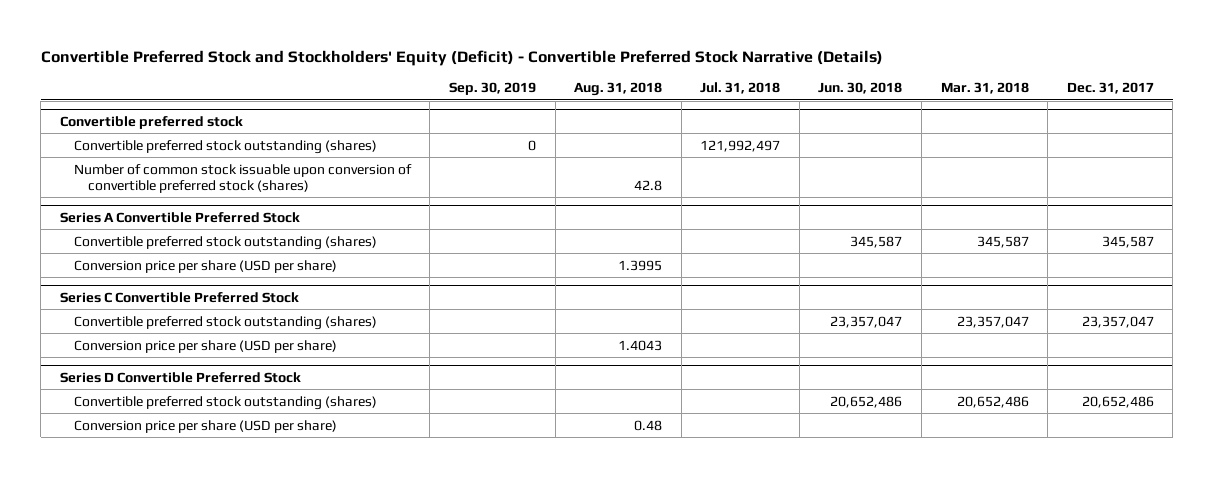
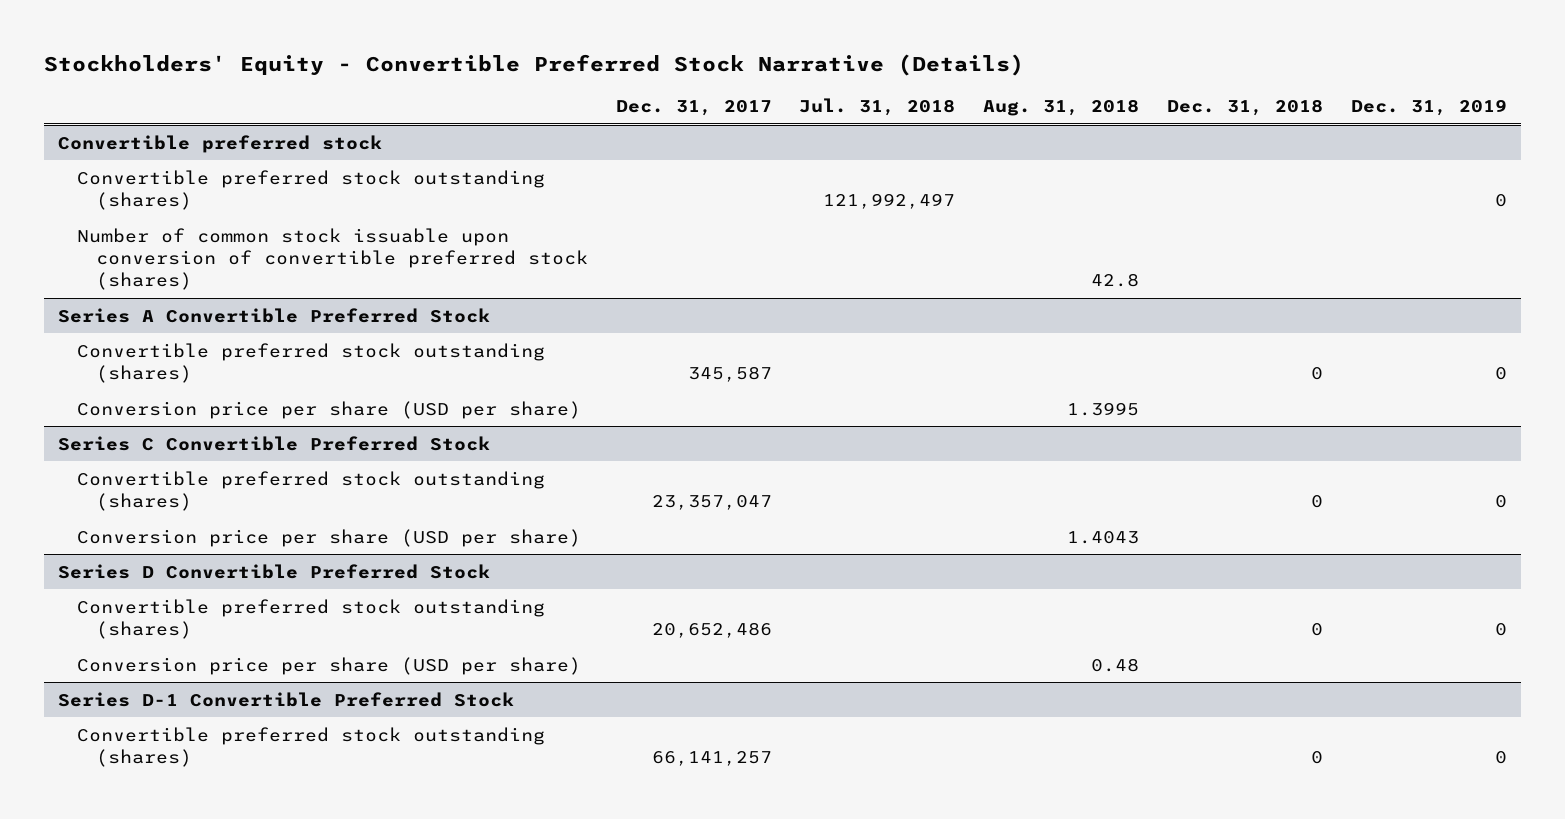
- Convertible Preferred Stock and Stockholders' Equity (Deficit) - Convertible Preferred Stock Narrative (Details)
+ Stockholders' Equity - Convertible Preferred Stock Narrative (Details)
- | Sep. 30, 2019 | Aug. 31, 2018 | Jul. 31, 2018 | Jun. 30, 2018 | Mar. 31, 2018 | Dec. 31, 2017
+ | Dec. 31, 2017 | Jul. 31, 2018 | Aug. 31, 2018 | Dec. 31, 2018 | Dec. 31, 2019
+ Series D-1 Convertible Preferred Stock
+ Convertible preferred stock outstanding (shares) | 66,141,257 | | | 0 | 0

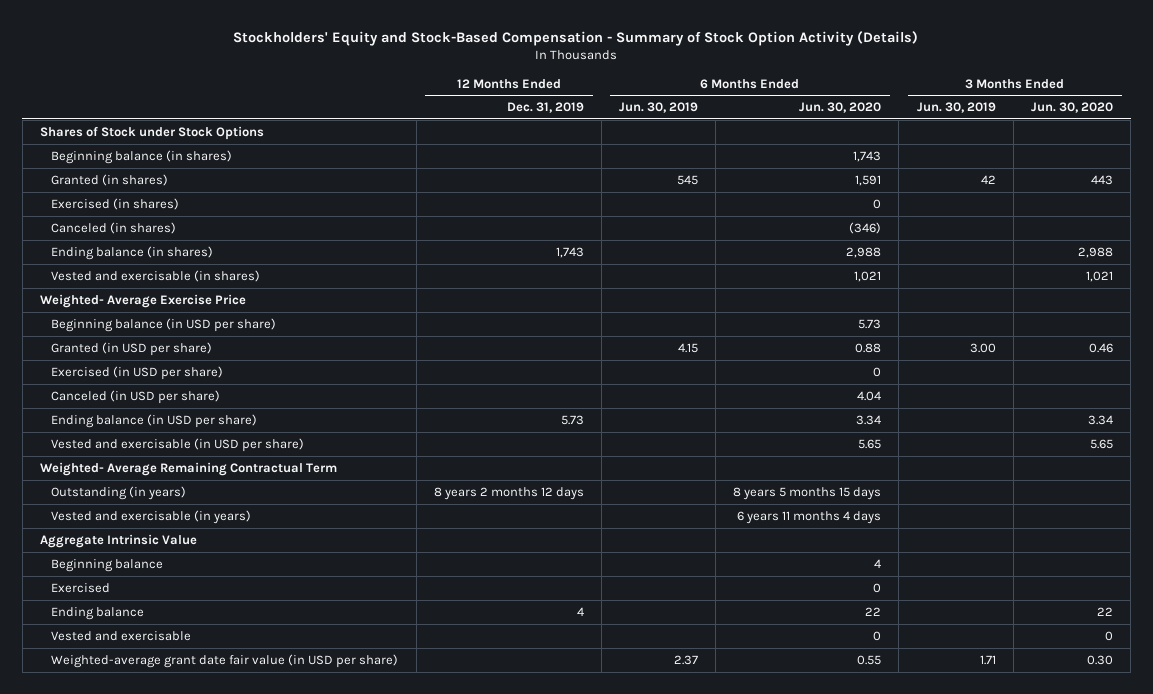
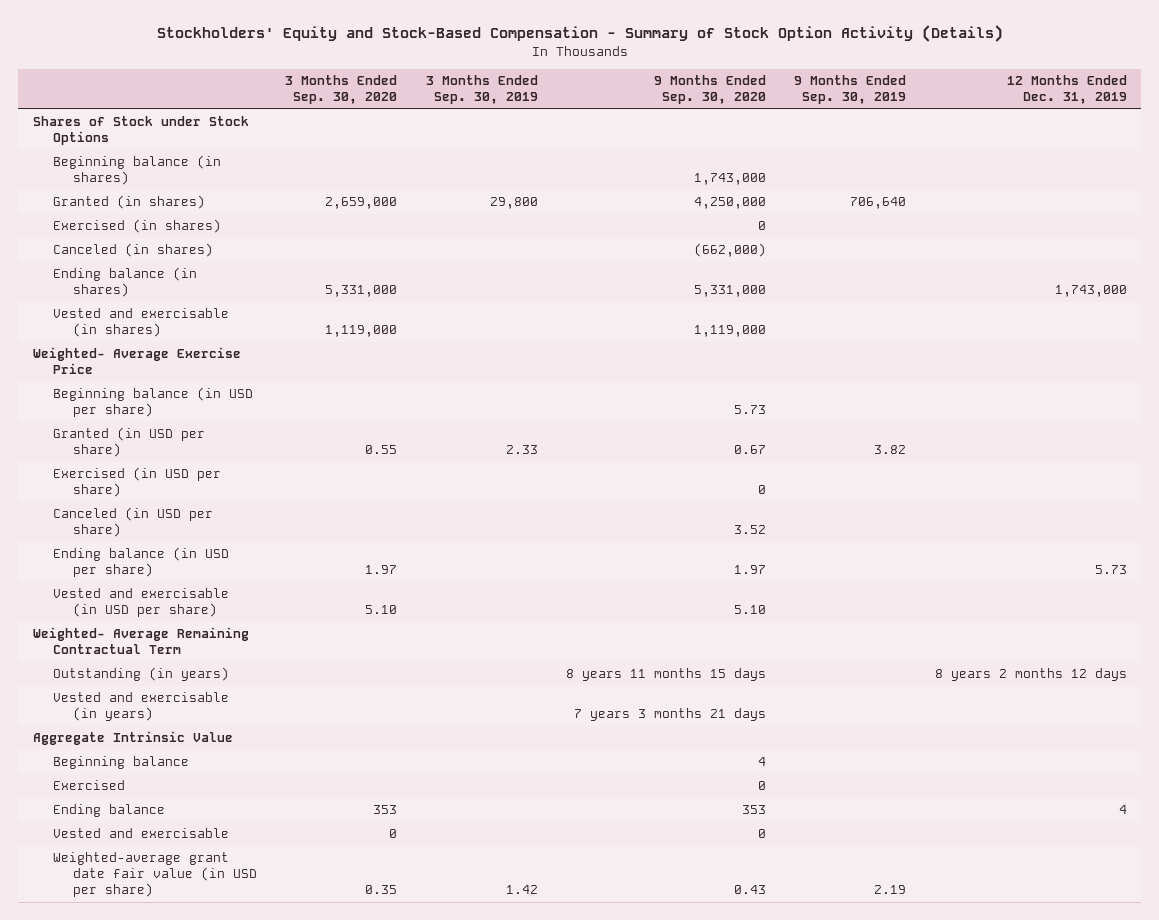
- | 12 Months Ended Dec. 31, 2019 | 6 Months Ended Jun. 30, 2019 | 6 Months Ended Jun. 30, 2020 | 3 Months Ended Jun. 30, 2019 | 3 Months Ended Jun. 30, 2020
+ | 3 Months Ended Sep. 30, 2020 | 3 Months Ended Sep. 30, 2019 | 9 Months Ended Sep. 30, 2020 | 9 Months Ended Sep. 30, 2019 | 12 Months Ended Dec. 31, 2019
- Ending balance (in shares) | 1,743 | | 2,988 | | 2,988
+ Ending balance (in shares) | 5,331,000 | | 5,331,000 | | 1,743,000

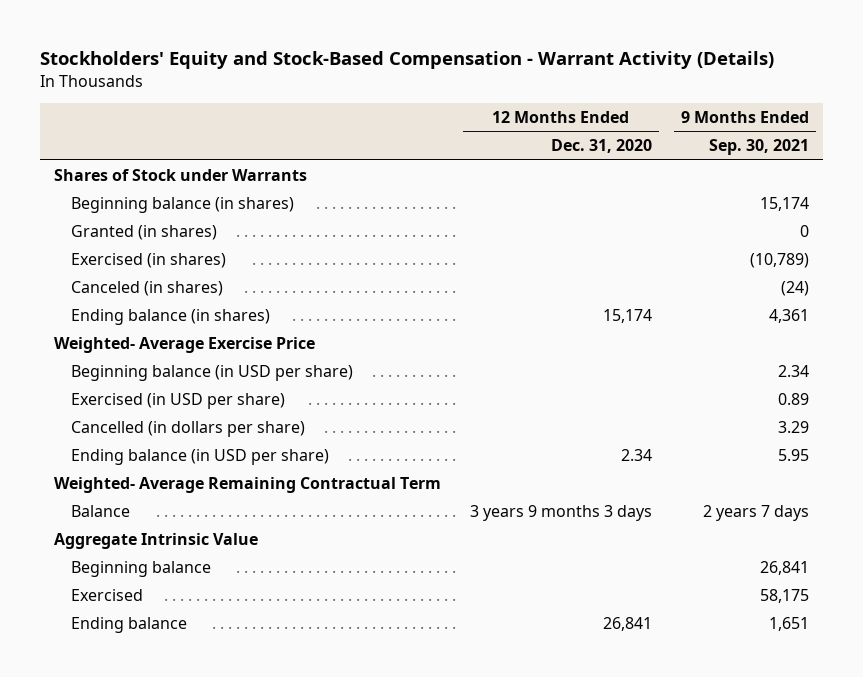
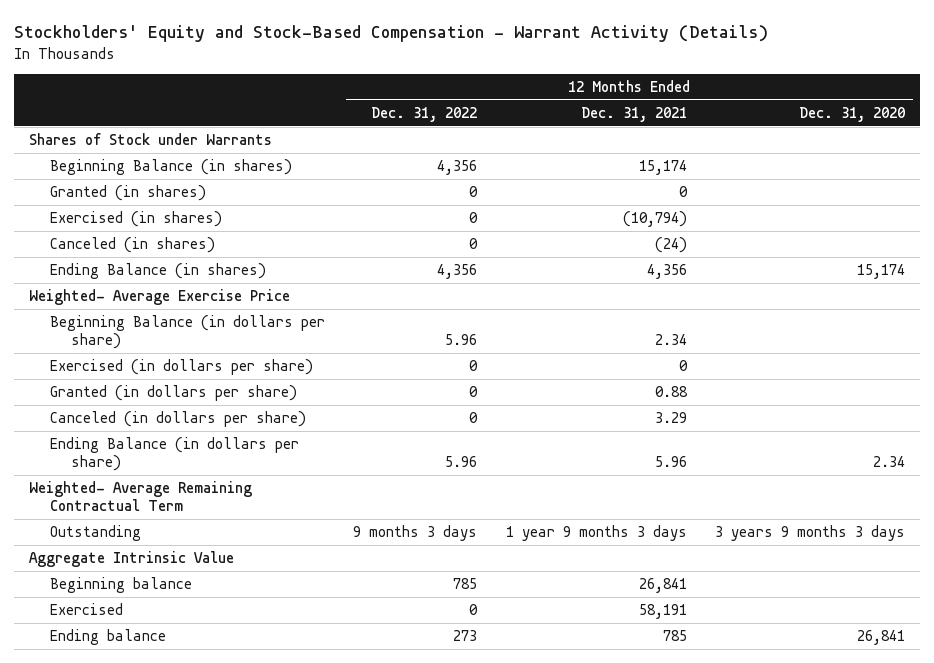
- | 12 Months Ended Dec. 31, 2020 | 9 Months Ended Sep. 30, 2021
+ | 12 Months Ended Dec. 31, 2022 | 12 Months Ended Dec. 31, 2021 | 12 Months Ended Dec. 31, 2020
- Beginning balance (in shares) | | 15,174
+ Beginning Balance (in shares) | 4,356 | 15,174 |
- Ending balance (in shares) | 15,174 | 4,361
+ Ending Balance (in shares) | 4,356 | 4,356 | 15,174
- Beginning balance (in USD per share) | | 2.34
- Exercised (in USD per share) | | 0.89
- Cancelled (in dollars per share) | | 3.29
- Ending balance (in USD per share) | 2.34 | 5.95
+ Beginning Balance (in dollars per share) | 5.96 | 2.34 |
+ Exercised (in dollars per share) | 0 | 0 |
+ Granted (in dollars per share) | 0 | 0.88 |
+ Canceled (in dollars per share) | 0 | 3.29 |
+ Ending Balance (in dollars per share) | 5.96 | 5.96 | 2.34
- Balance | 3 years 9 months 3 days | 2 years 7 days
+ Outstanding | 9 months 3 days | 1 year 9 months 3 days | 3 years 9 months 3 days

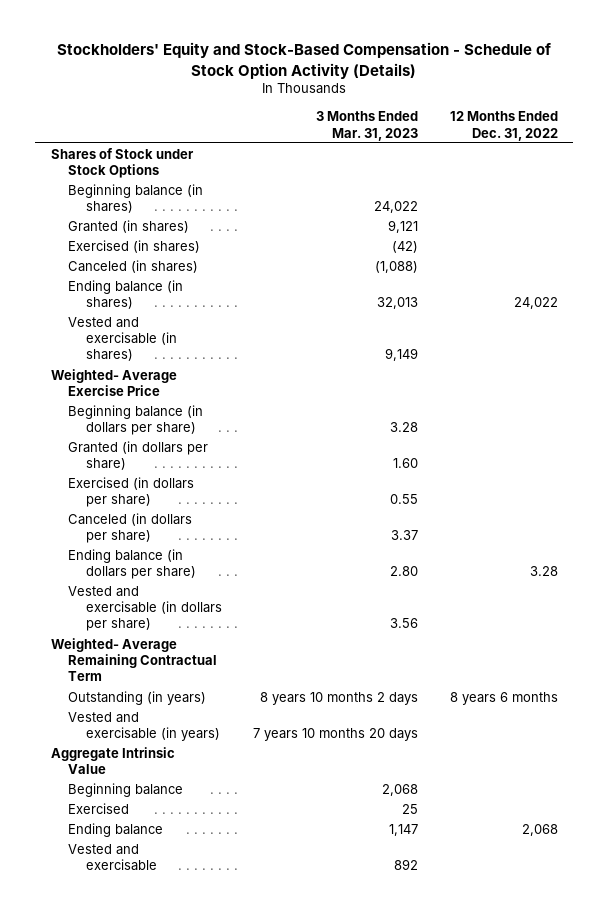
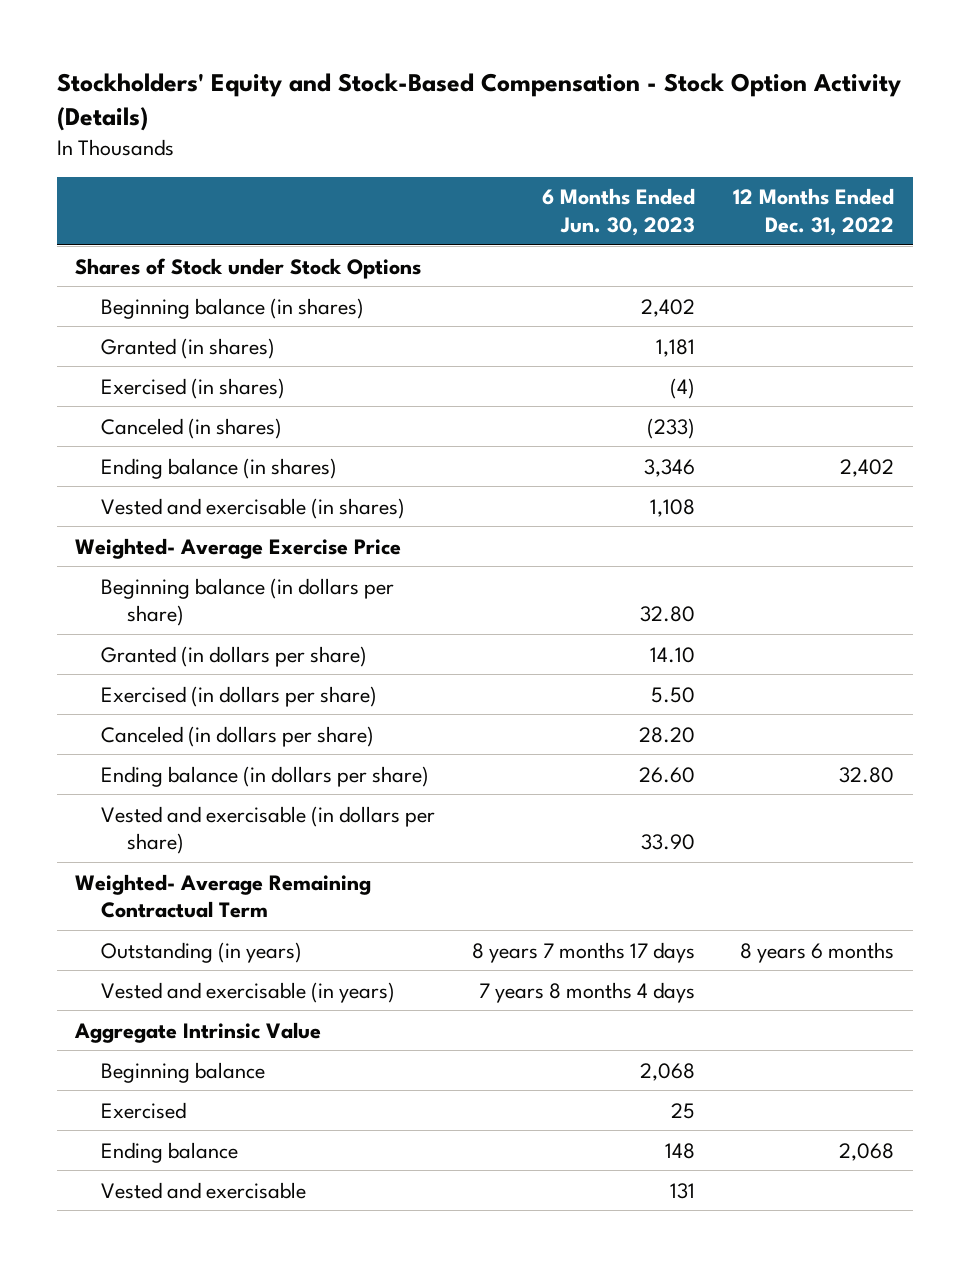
- Stockholders' Equity and Stock-Based Compensation - Schedule of Stock Option Activity (Details)
+ Stockholders' Equity and Stock-Based Compensation - Stock Option Activity (Details)
- | 3 Months Ended Mar. 31, 2023 | 12 Months Ended Dec. 31, 2022
+ | 6 Months Ended Jun. 30, 2023 | 12 Months Ended Dec. 31, 2022
- Ending balance (in shares) | 32,013 | 24,022
+ Ending balance (in shares) | 3,346 | 2,402
- Ending balance (in dollars per share) | 2.80 | 3.28
+ Ending balance (in dollars per share) | 26.60 | 32.80

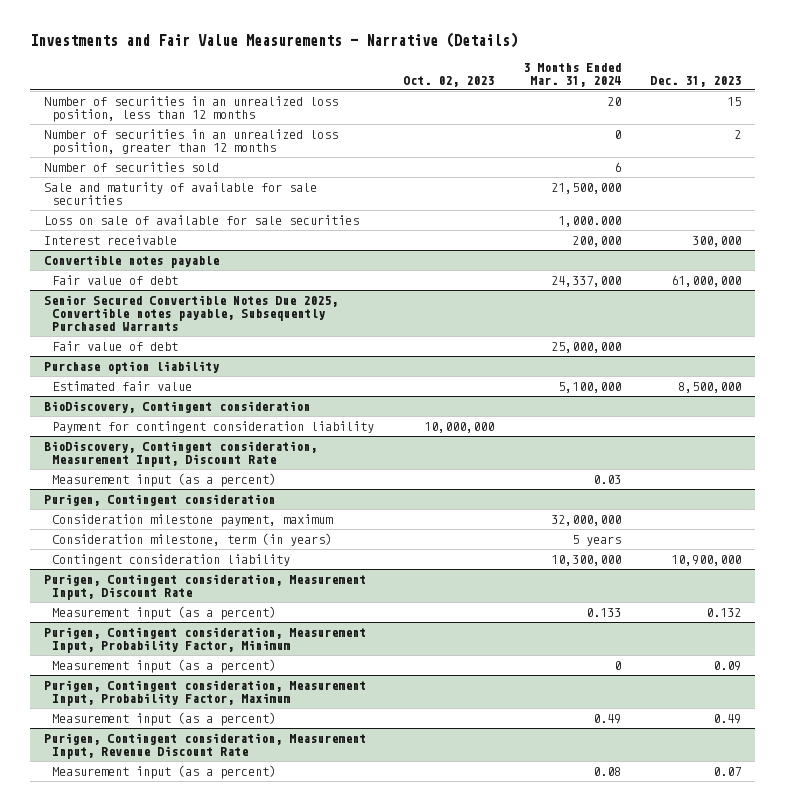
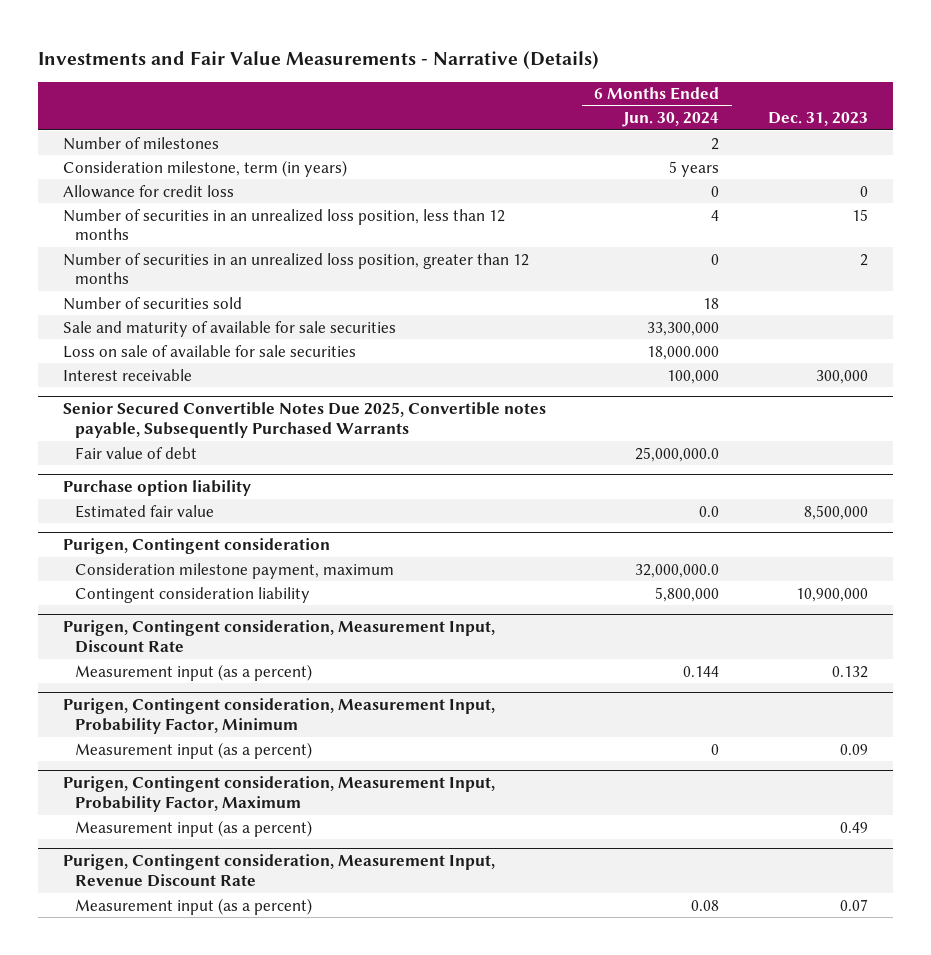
- | Oct. 02, 2023 | 3 Months Ended Mar. 31, 2024 | Dec. 31, 2023
+ | 6 Months Ended Jun. 30, 2024 | Dec. 31, 2023
+ Number of milestones | 2 |
+ Consideration milestone, term (in years) | 5 years |
+ Allowance for credit loss | 0 | 0
- Convertible notes payable
- Fair value of debt | | 24,337,000 | 61,000,000
- BioDiscovery, Contingent consideration
- Payment for contingent consideration liability | 10,000,000 | |
- BioDiscovery, Contingent consideration, Measurement Input, Discount Rate
- Measurement input (as a percent) | | 0.03 |
@ Purigen, Contingent consideration
- Consideration milestone, term (in years) | | 5 years |

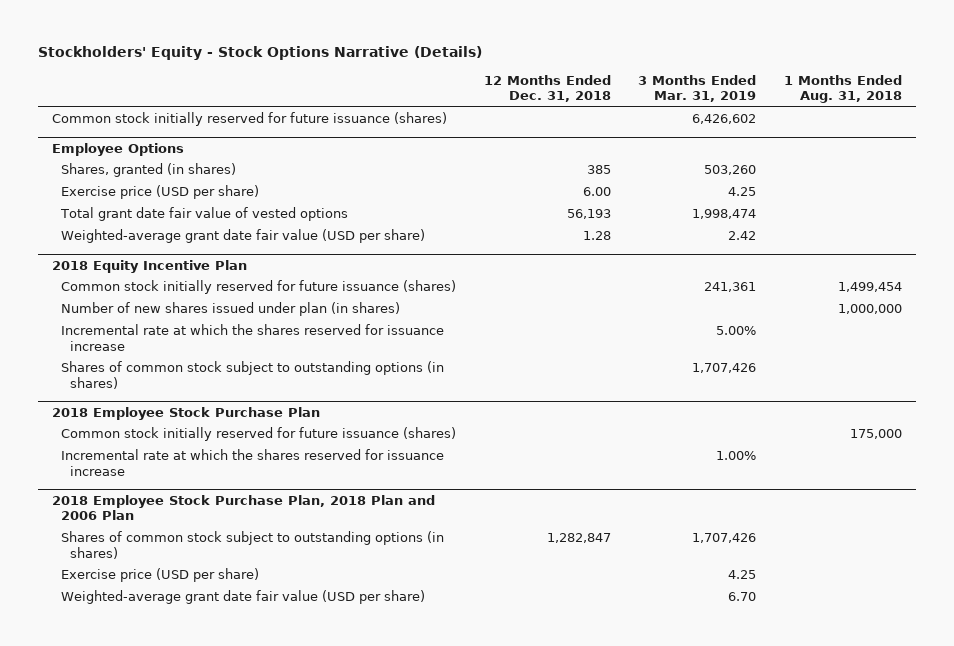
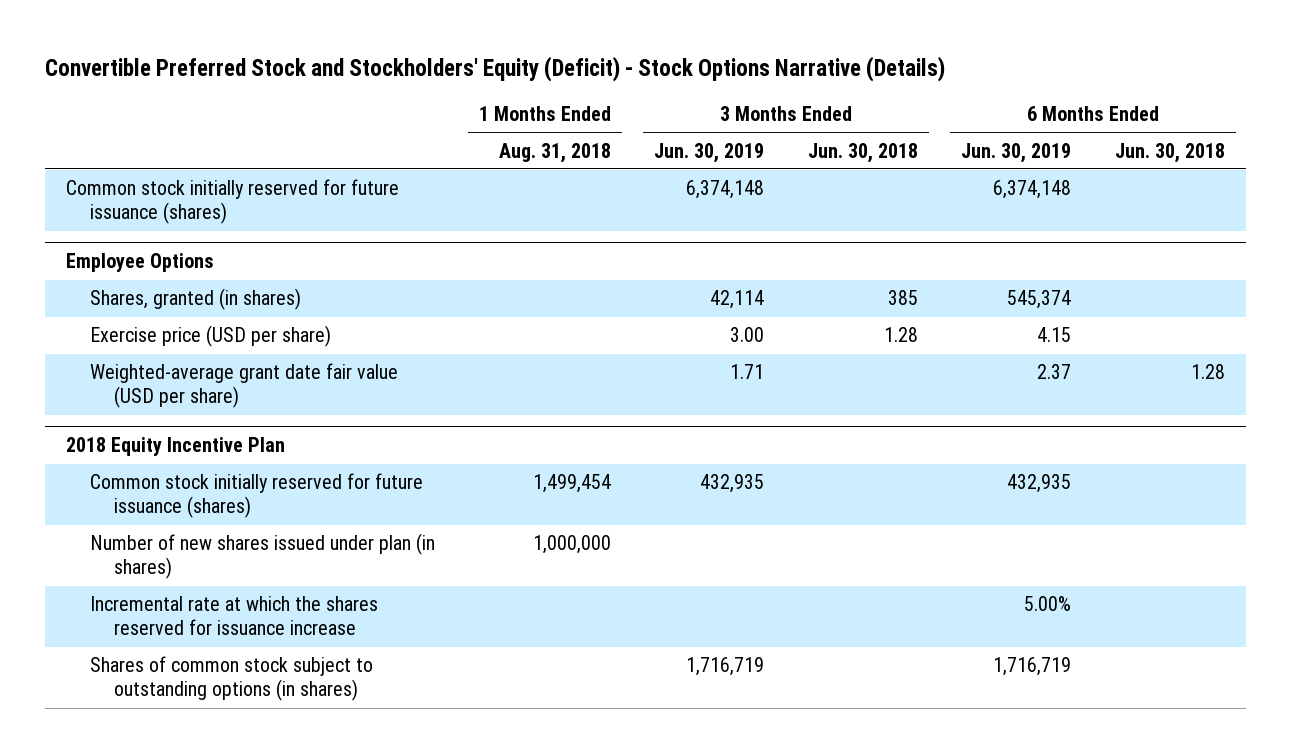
- Stockholders' Equity - Stock Options Narrative (Details)
+ Convertible Preferred Stock and Stockholders' Equity (Deficit) - Stock Options Narrative (Details)
- | 12 Months Ended Dec. 31, 2018 | 3 Months Ended Mar. 31, 2019 | 1 Months Ended Aug. 31, 2018
+ | 1 Months Ended Aug. 31, 2018 | 3 Months Ended Jun. 30, 2019 | 3 Months Ended Jun. 30, 2018 | 6 Months Ended Jun. 30, 2019 | 6 Months Ended Jun. 30, 2018
@ Employee Options
- Total grant date fair value of vested options | 56,193 | 1,998,474 |
- 2018 Employee Stock Purchase Plan
- Common stock initially reserved for future issuance (shares) | | | 175,000
- Incremental rate at which the shares reserved for issuance increase | | 1.00% |
- 2018 Employee Stock Purchase Plan, 2018 Plan and 2006 Plan
- Shares of common stock subject to outstanding options (in shares) | 1,282,847 | 1,707,426 |
- Exercise price (USD per share) | | 4.25 |
- Weighted-average grant date fair value (USD per share) | | 6.70 |

